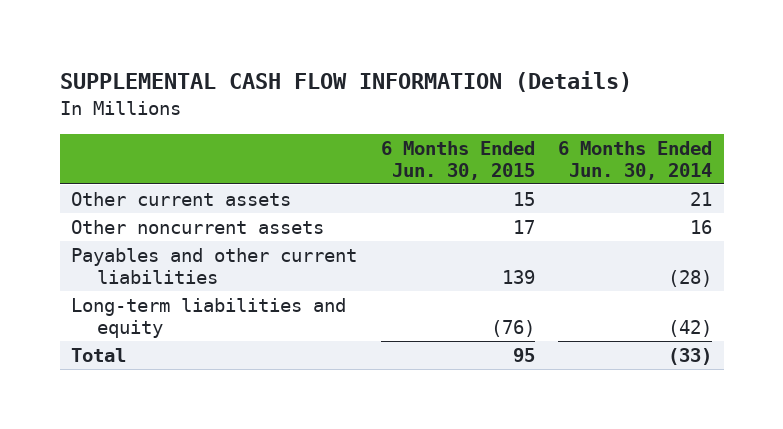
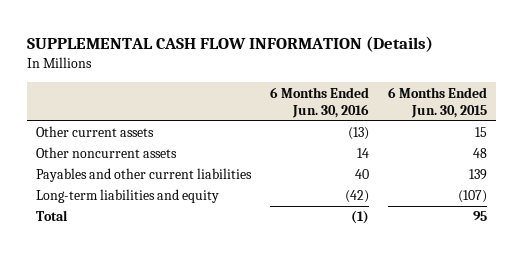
- | 6 Months Ended Jun. 30, 2015 | 6 Months Ended Jun. 30, 2014
+ | 6 Months Ended Jun. 30, 2016 | 6 Months Ended Jun. 30, 2015
- Other noncurrent assets | 17 | 16
+ Other noncurrent assets | 14 | 48
- Long-term liabilities and equity | (76) | (42)
+ Long-term liabilities and equity | (42) | (107)

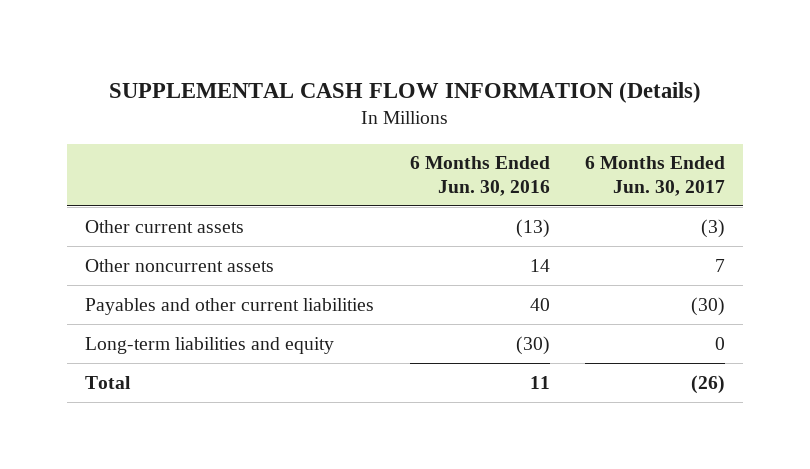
- | 6 Months Ended Jun. 30, 2016 | 6 Months Ended Jun. 30, 2015
+ | 6 Months Ended Jun. 30, 2016 | 6 Months Ended Jun. 30, 2017
- Long-term liabilities and equity | (42) | (107)
- Total | (1) | 95
+ Long-term liabilities and equity | (30) | 0
+ Total | 11 | (26)

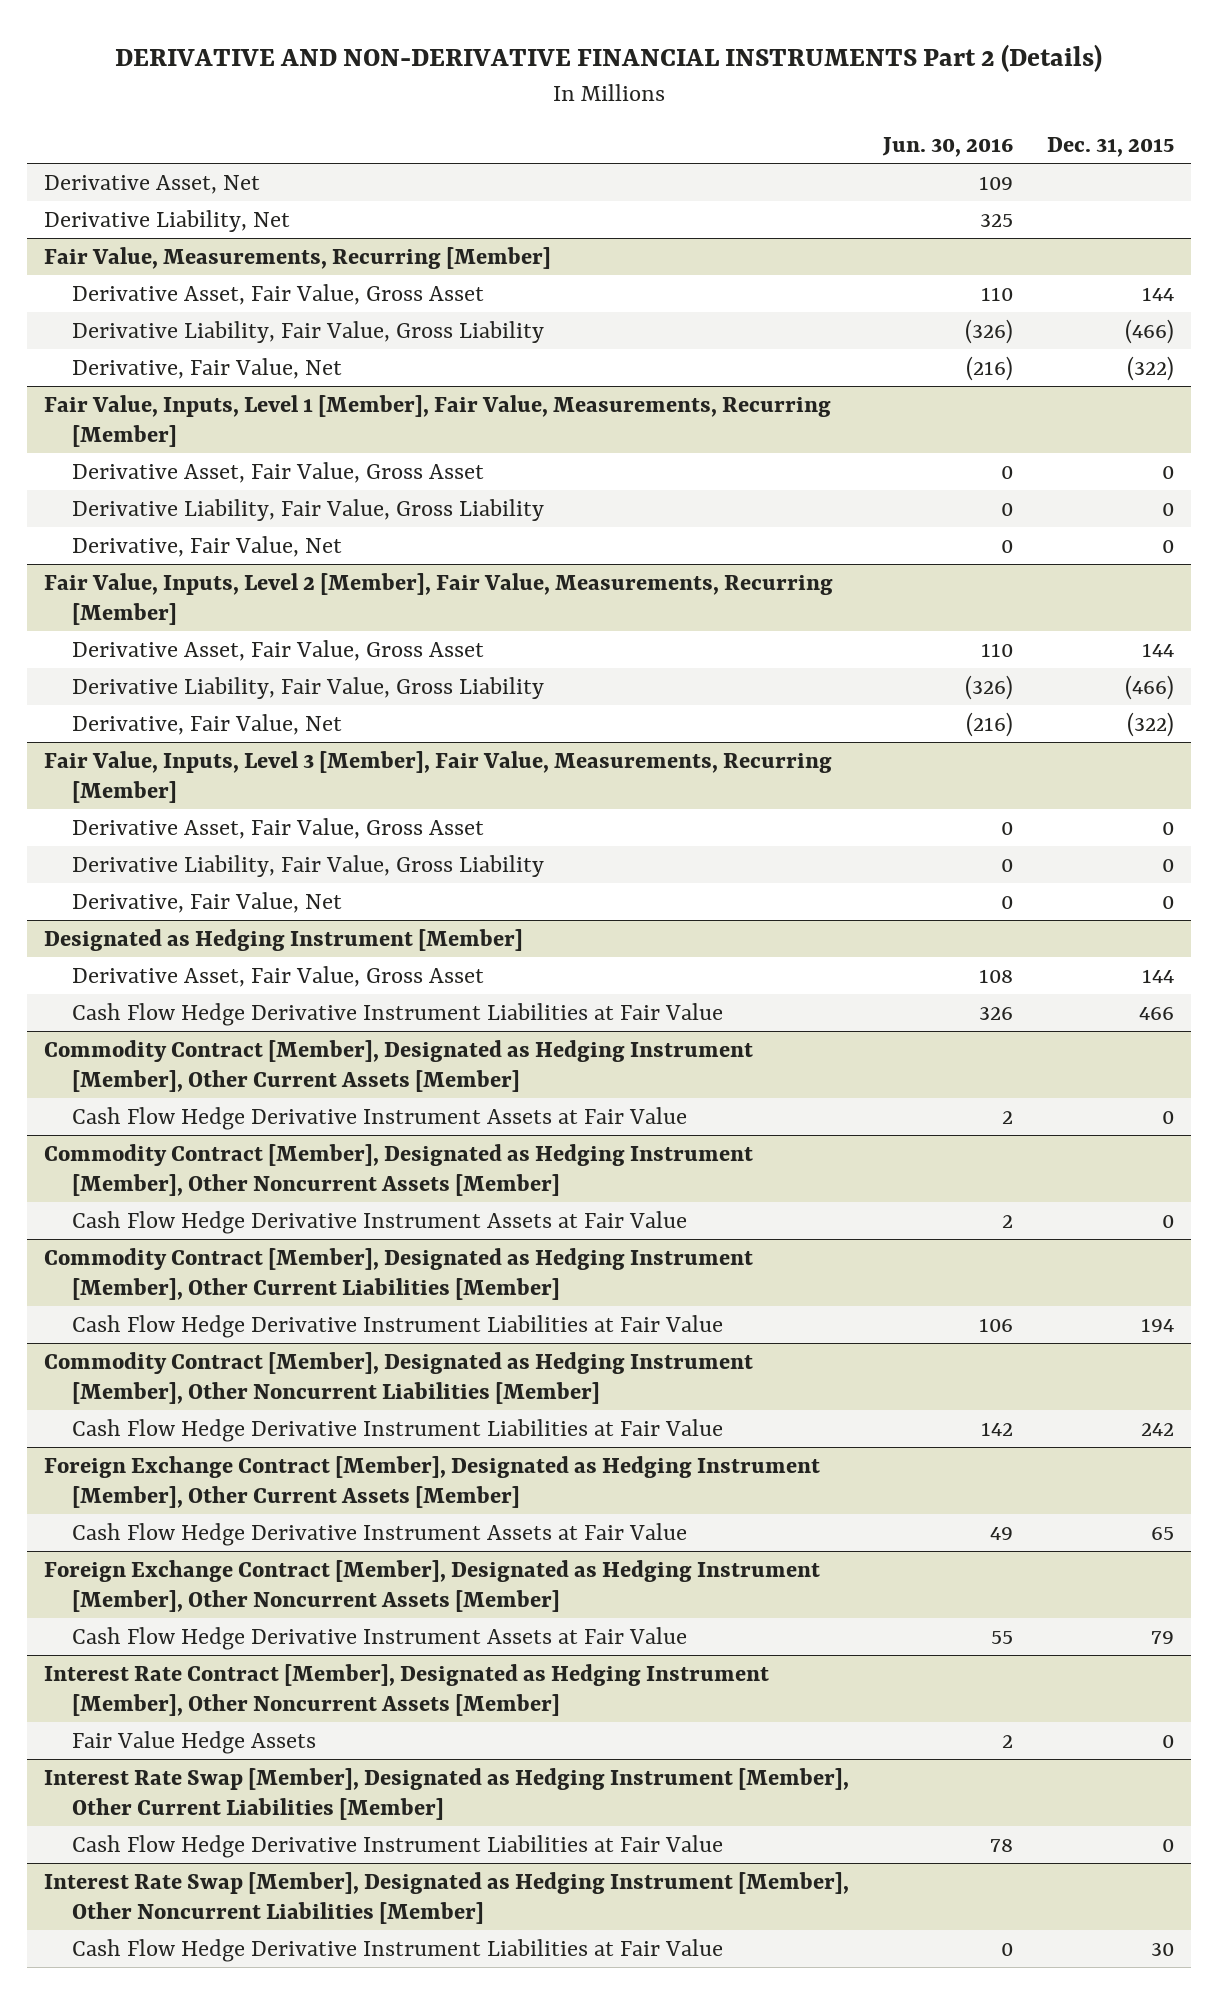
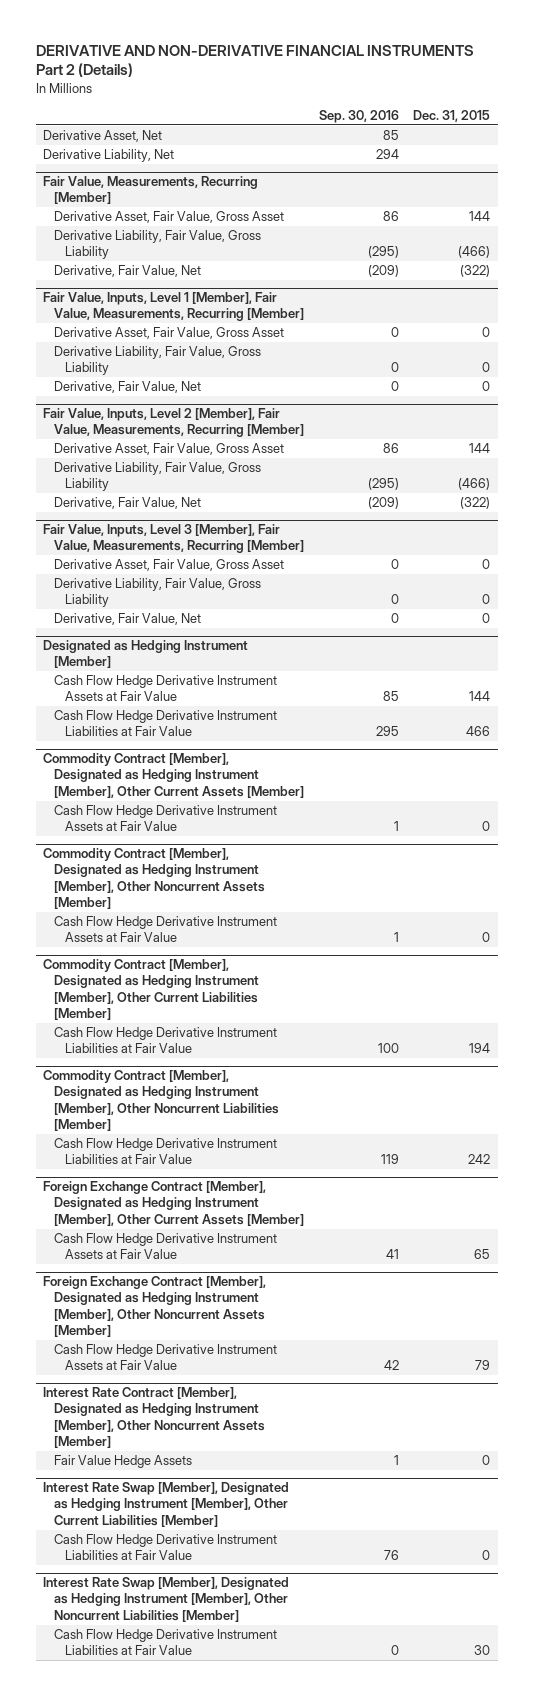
- | Jun. 30, 2016 | Dec. 31, 2015
+ | Sep. 30, 2016 | Dec. 31, 2015
@ Designated as Hedging Instrument [Member]
- Derivative Asset, Fair Value, Gross Asset | 108 | 144
+ Cash Flow Hedge Derivative Instrument Assets at Fair Value | 85 | 144

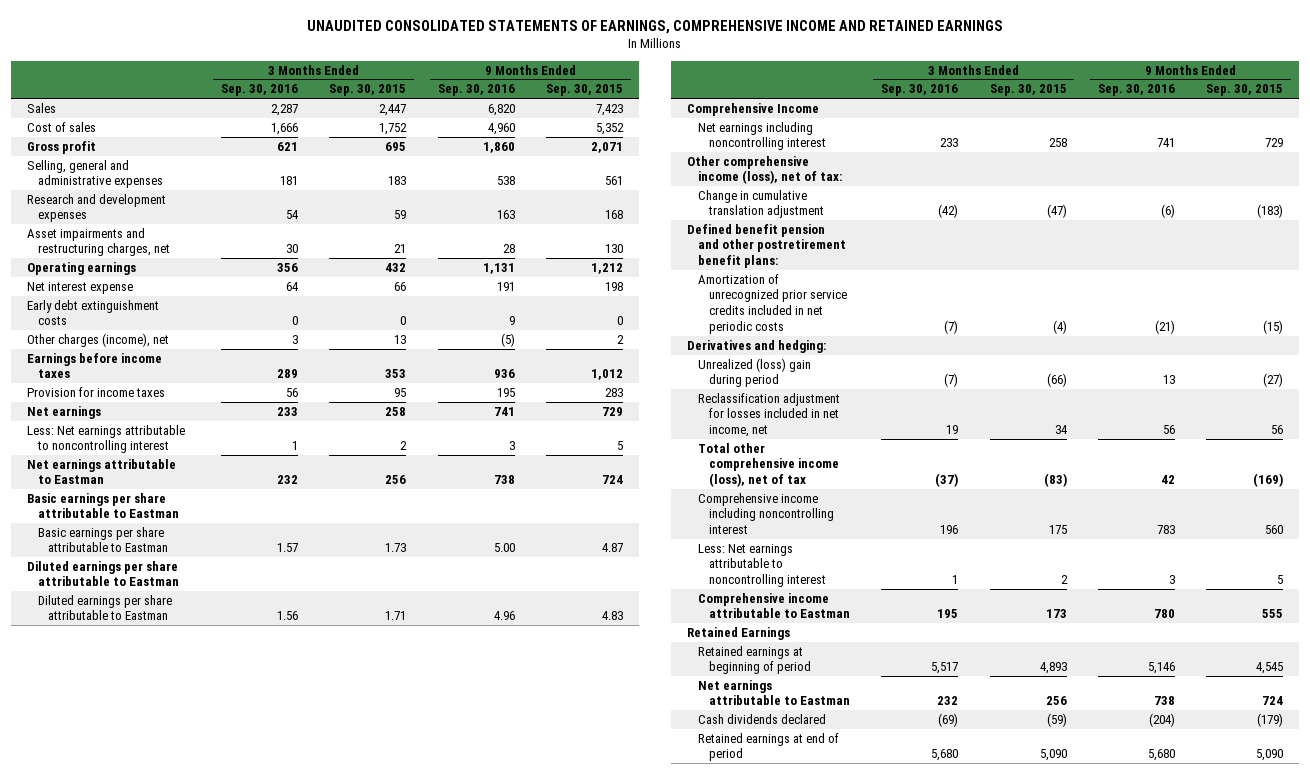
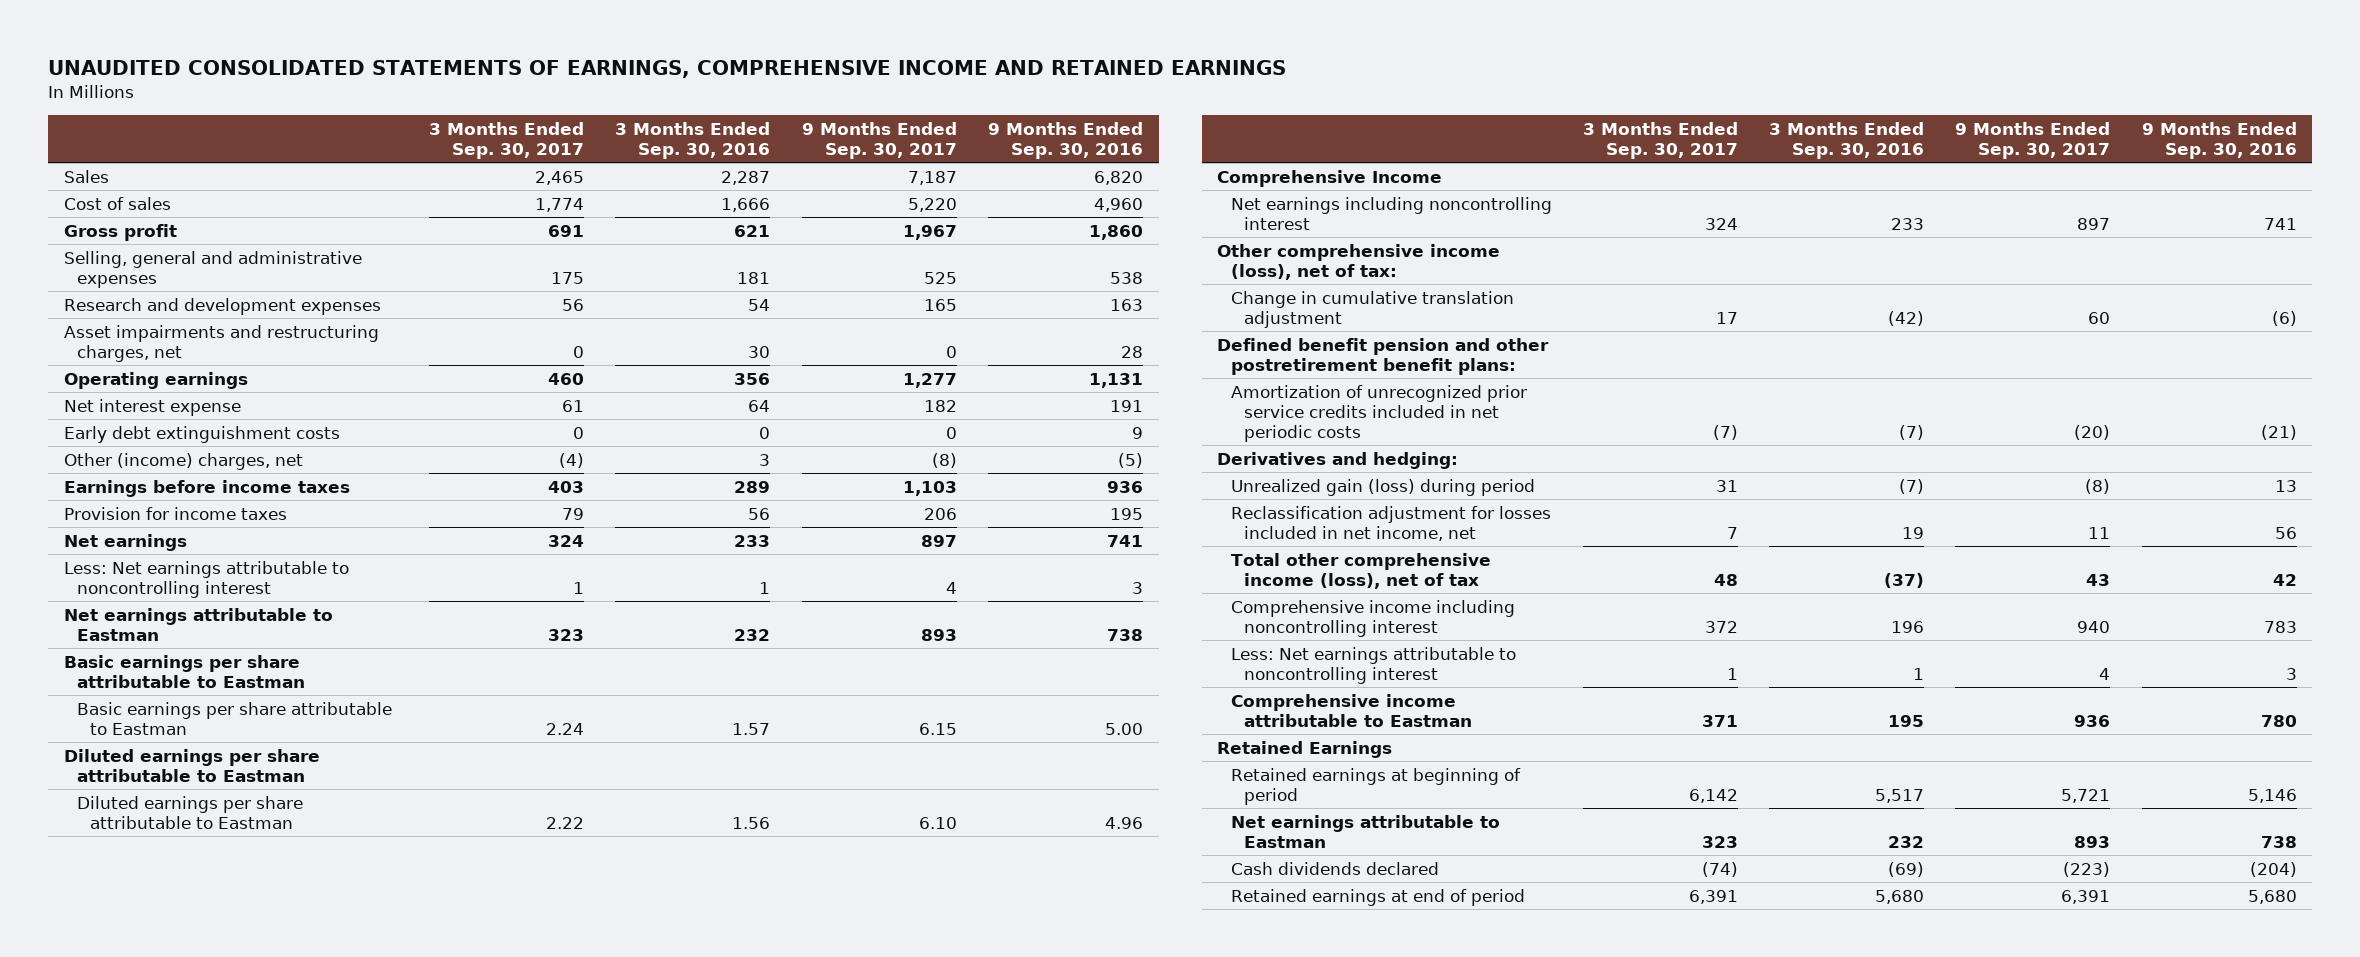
- | 3 Months Ended Sep. 30, 2016 | 3 Months Ended Sep. 30, 2015 | 9 Months Ended Sep. 30, 2016 | 9 Months Ended Sep. 30, 2015
+ | 3 Months Ended Sep. 30, 2017 | 3 Months Ended Sep. 30, 2016 | 9 Months Ended Sep. 30, 2017 | 9 Months Ended Sep. 30, 2016
- Other charges (income), net | 3 | 13 | (5) | 2
+ Other (income) charges, net | (4) | 3 | (8) | (5)
- Unrealized (loss) gain during period | (7) | (66) | 13 | (27)
+ Unrealized gain (loss) during period | 31 | (7) | (8) | 13

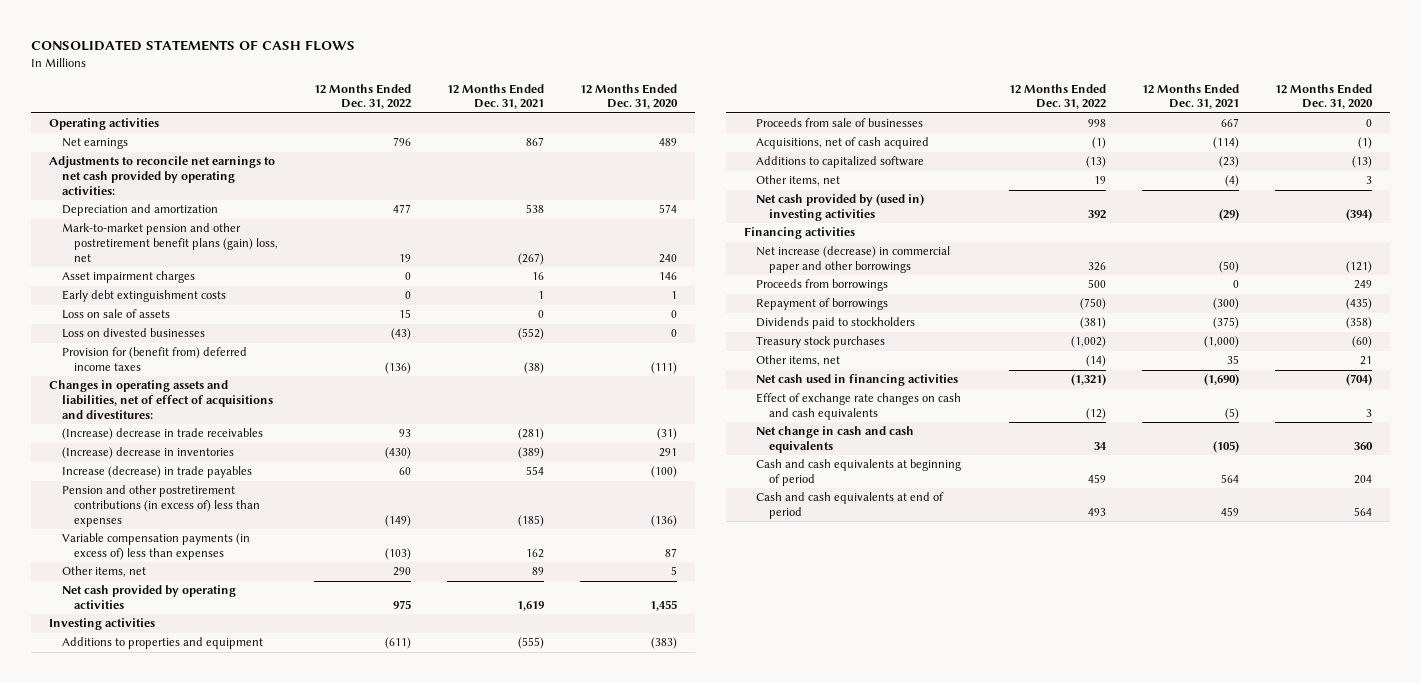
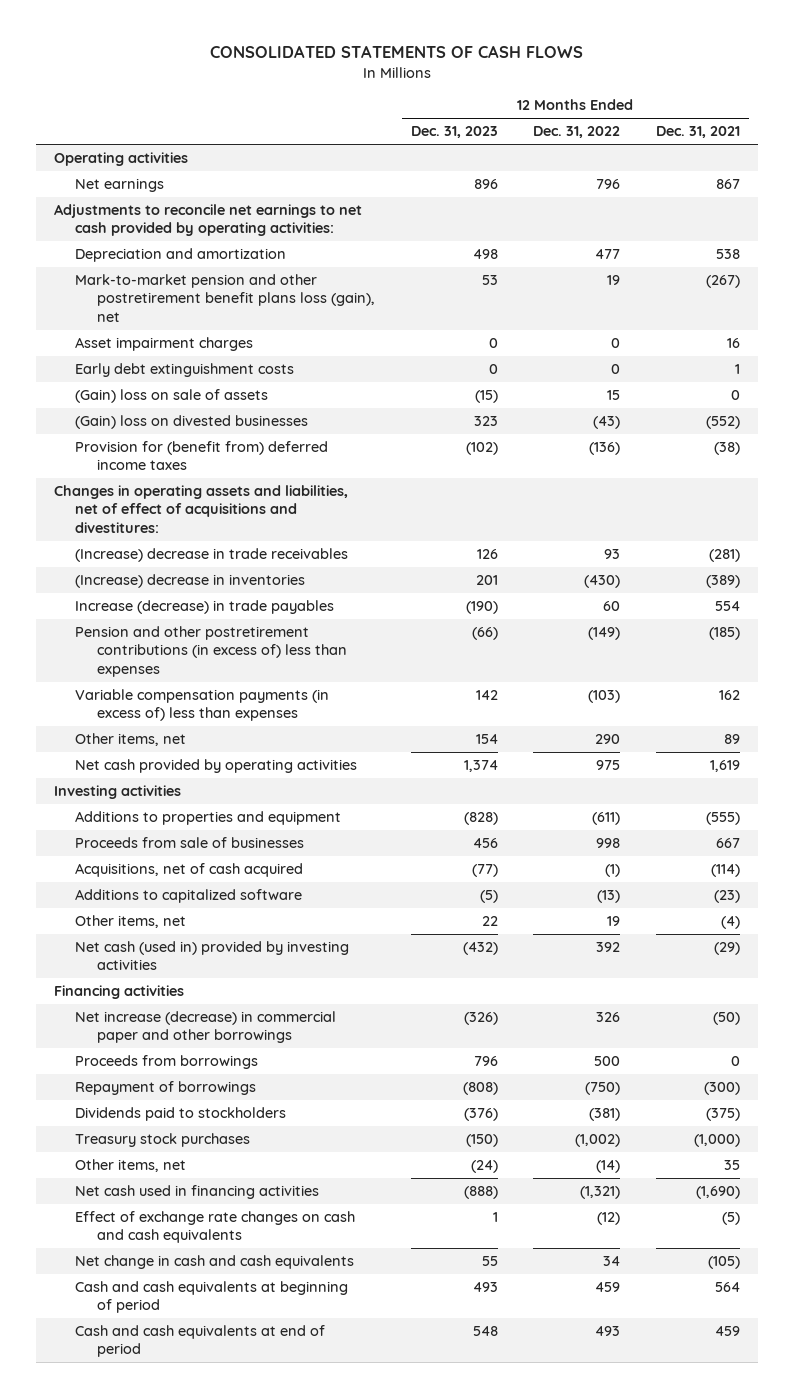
- | 12 Months Ended Dec. 31, 2022 | 12 Months Ended Dec. 31, 2021 | 12 Months Ended Dec. 31, 2020
+ | 12 Months Ended Dec. 31, 2023 | 12 Months Ended Dec. 31, 2022 | 12 Months Ended Dec. 31, 2021
- Mark-to-market pension and other postretirement benefit plans (gain) loss, net | 19 | (267) | 240
+ Mark-to-market pension and other postretirement benefit plans loss (gain), net | 53 | 19 | (267)
- Loss on sale of assets | 15 | 0 | 0
- Loss on divested businesses | (43) | (552) | 0
+ (Gain) loss on sale of assets | (15) | 15 | 0
+ (Gain) loss on divested businesses | 323 | (43) | (552)
- Net cash provided by (used in) investing activities | 392 | (29) | (394)
+ Net cash (used in) provided by investing activities | (432) | 392 | (29)

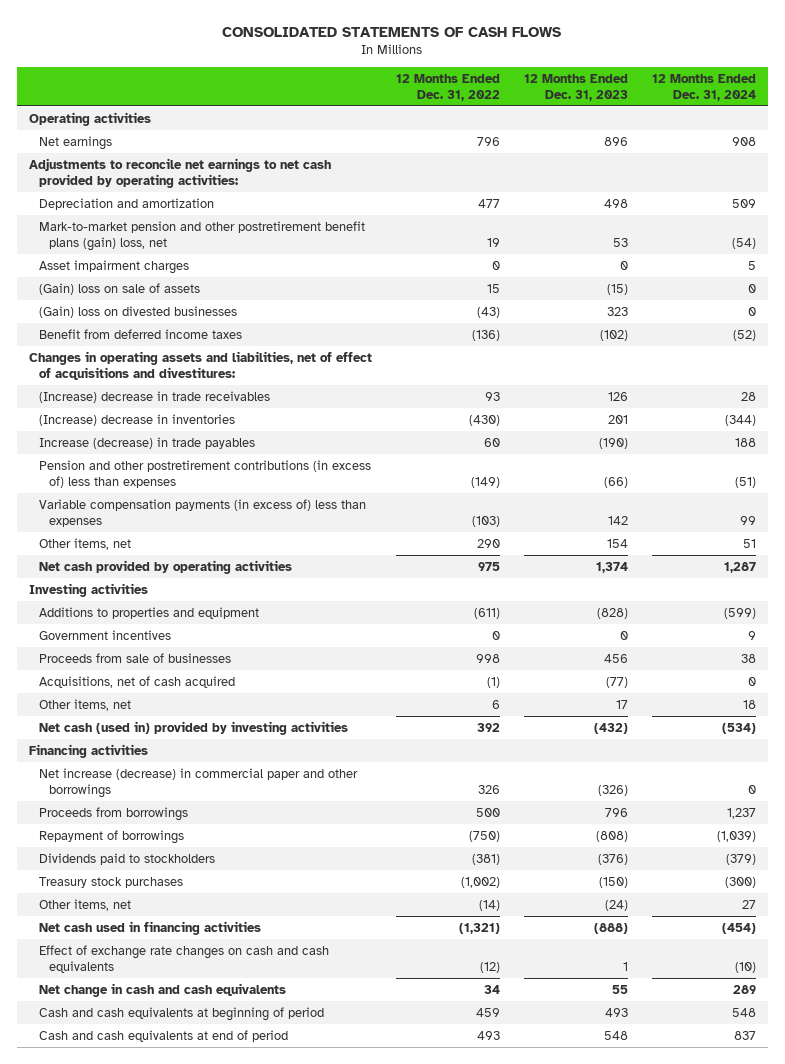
- | 12 Months Ended Dec. 31, 2023 | 12 Months Ended Dec. 31, 2022 | 12 Months Ended Dec. 31, 2021
+ | 12 Months Ended Dec. 31, 2022 | 12 Months Ended Dec. 31, 2023 | 12 Months Ended Dec. 31, 2024
- Mark-to-market pension and other postretirement benefit plans loss (gain), net | 53 | 19 | (267)
+ Mark-to-market pension and other postretirement benefit plans (gain) loss, net | 19 | 53 | (54)
- Early debt extinguishment costs | 0 | 0 | 1
- Provision for (benefit from) deferred income taxes | (102) | (136) | (38)
+ Benefit from deferred income taxes | (136) | (102) | (52)
+ Government incentives | 0 | 0 | 9
- Additions to capitalized software | (5) | (13) | (23)
- Other items, net | 22 | 19 | (4)
+ Other items, net | 6 | 17 | 18

